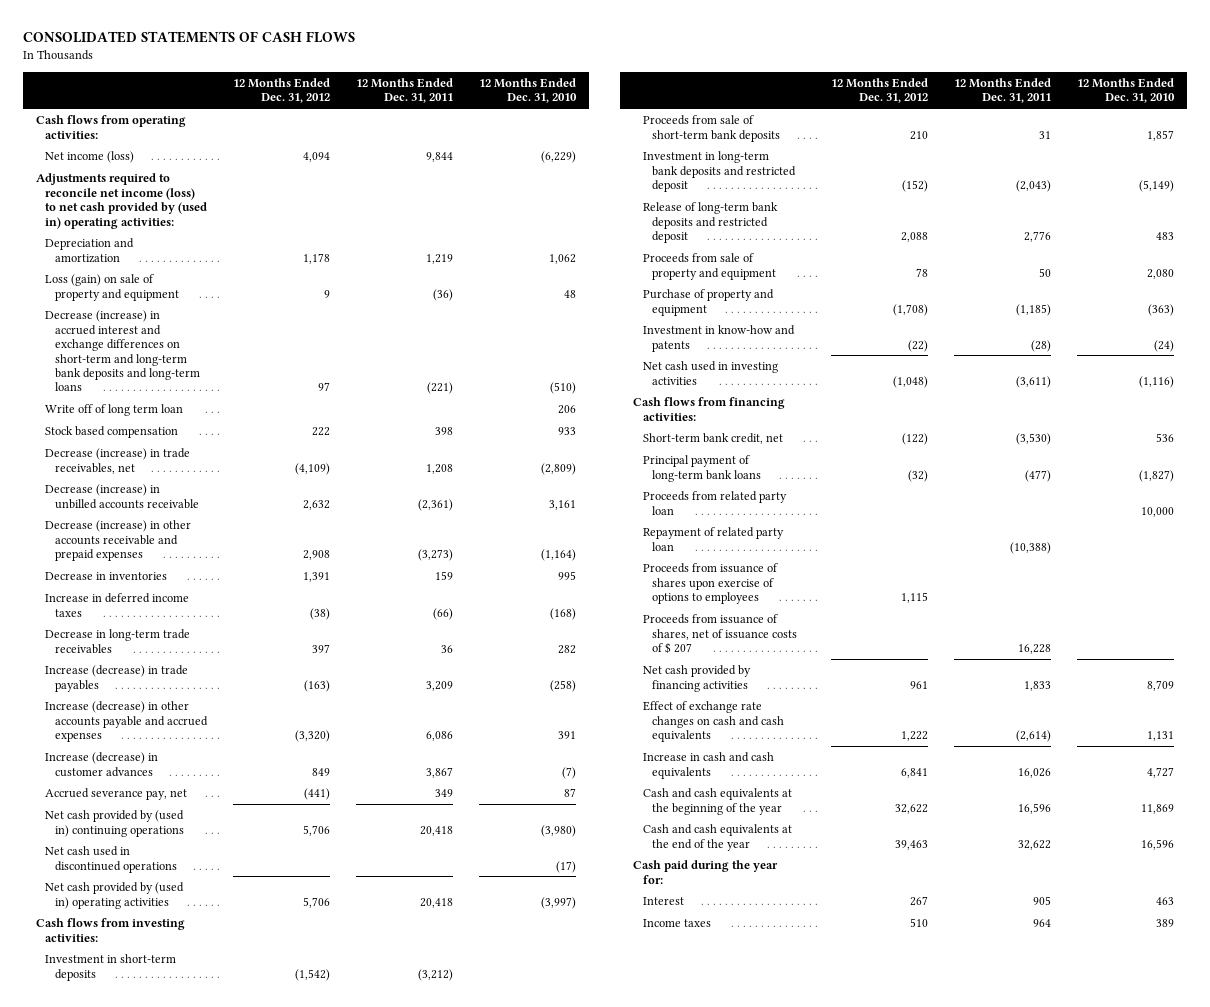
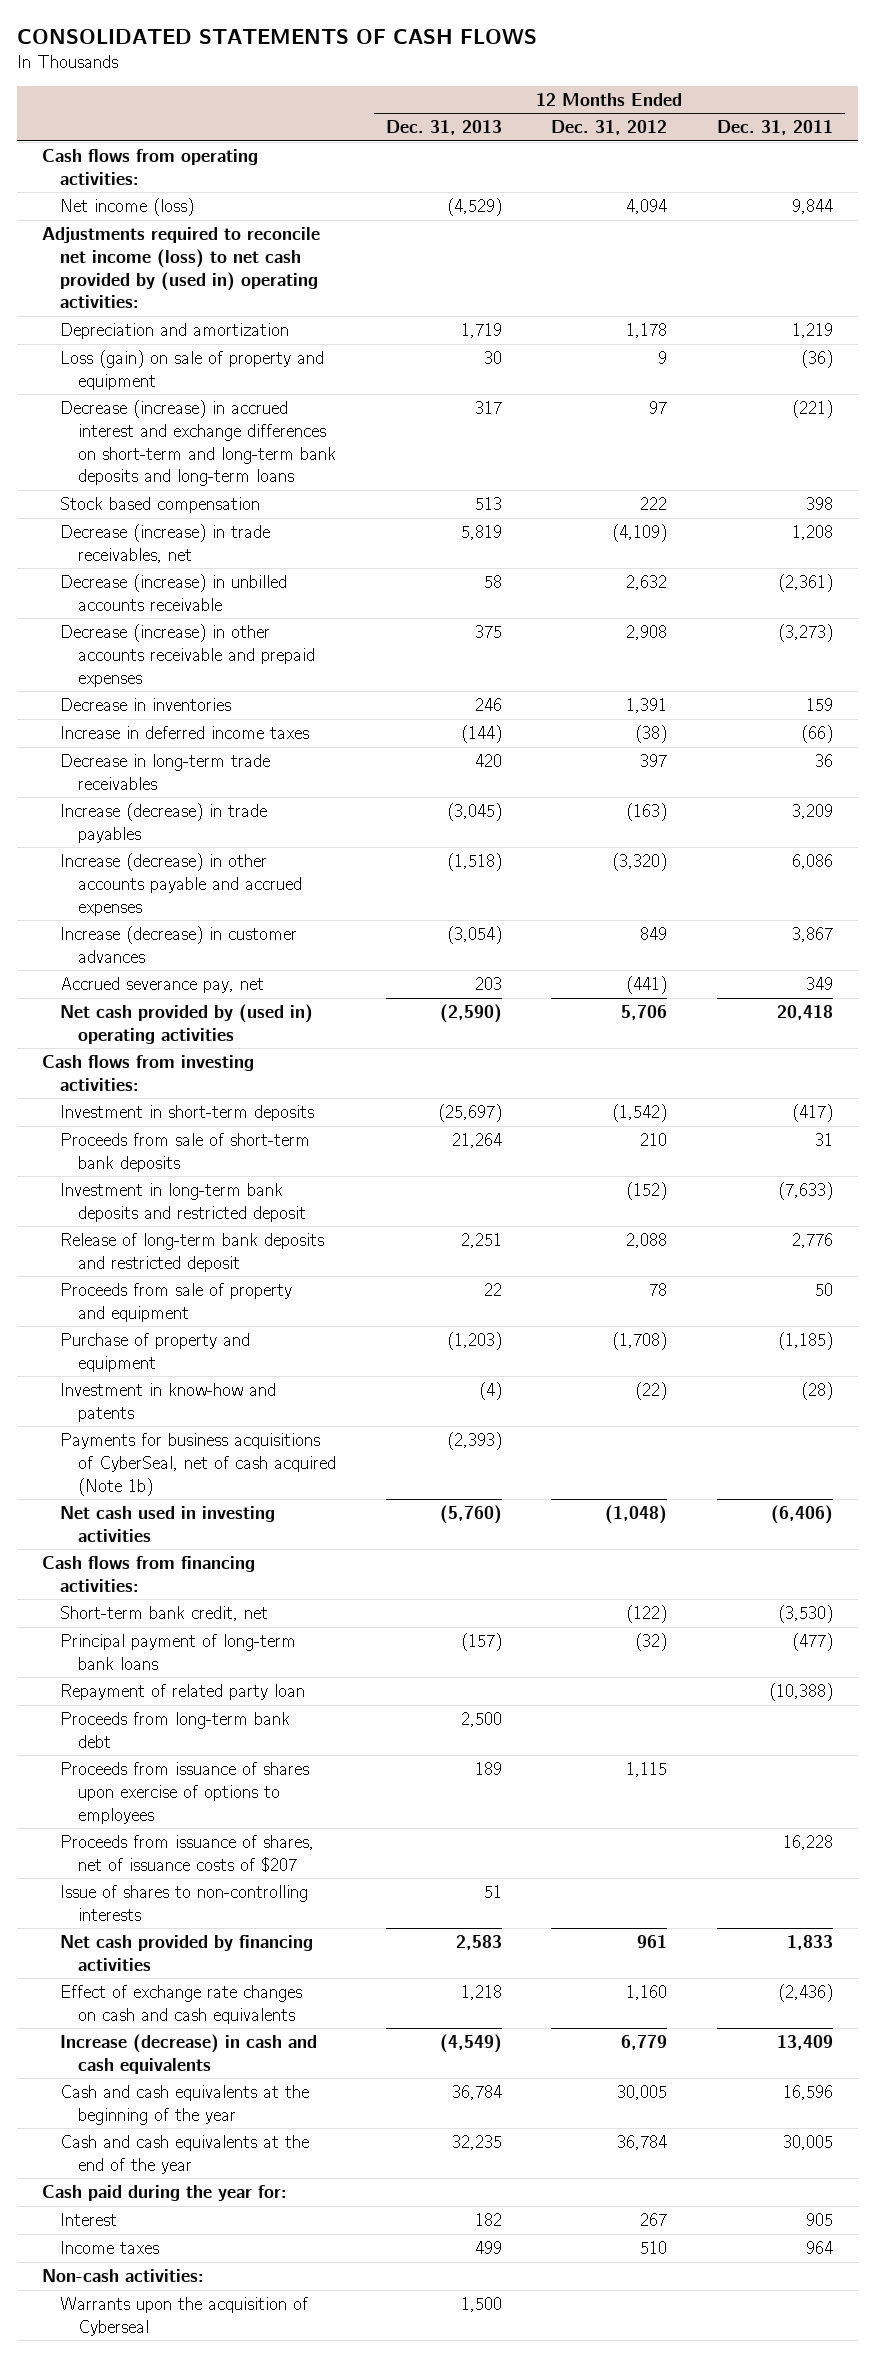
- | 12 Months Ended Dec. 31, 2012 | 12 Months Ended Dec. 31, 2011 | 12 Months Ended Dec. 31, 2010
+ | 12 Months Ended Dec. 31, 2013 | 12 Months Ended Dec. 31, 2012 | 12 Months Ended Dec. 31, 2011
- Write off of long term loan | | | 206
- Net cash provided by (used in) continuing operations | 5,706 | 20,418 | (3,980)
- Net cash used in discontinued operations | | | (17)
- Investment in short-term deposits | (1,542) | (3,212) |
+ Investment in short-term deposits | (25,697) | (1,542) | (417)
- Investment in long-term bank deposits and restricted deposit | (152) | (2,043) | (5,149)
+ Investment in long-term bank deposits and restricted deposit | | (152) | (7,633)
- Net cash used in investing activities | (1,048) | (3,611) | (1,116)
+ Payments for business acquisitions of CyberSeal, net of cash acquired (Note 1b) | (2,393) | |
+ Net cash used in investing activities | (5,760) | (1,048) | (6,406)
- Proceeds from related party loan | | | 10,000
+ Proceeds from long-term bank debt | 2,500 | |
- Proceeds from issuance of shares, net of issuance costs of $ 207 | | 16,228 |
+ Proceeds from issuance of shares, net of issuance costs of $207 | | | 16,228
+ Issue of shares to non-controlling interests | 51 | |
- Effect of exchange rate changes on cash and cash equivalents | 1,222 | (2,614) | 1,131
- Increase in cash and cash equivalents | 6,841 | 16,026 | 4,727
- Cash and cash equivalents at the beginning of the year | 32,622 | 16,596 | 11,869
- Cash and cash equivalents at the end of the year | 39,463 | 32,622 | 16,596
+ Effect of exchange rate changes on cash and cash equivalents | 1,218 | 1,160 | (2,436)
+ Increase (decrease) in cash and cash equivalents | (4,549) | 6,779 | 13,409
+ Cash and cash equivalents at the beginning of the year | 36,784 | 30,005 | 16,596
+ Cash and cash equivalents at the end of the year | 32,235 | 36,784 | 30,005
+ Non-cash activities:
+ Warrants upon the acquisition of Cyberseal | 1,500 | |

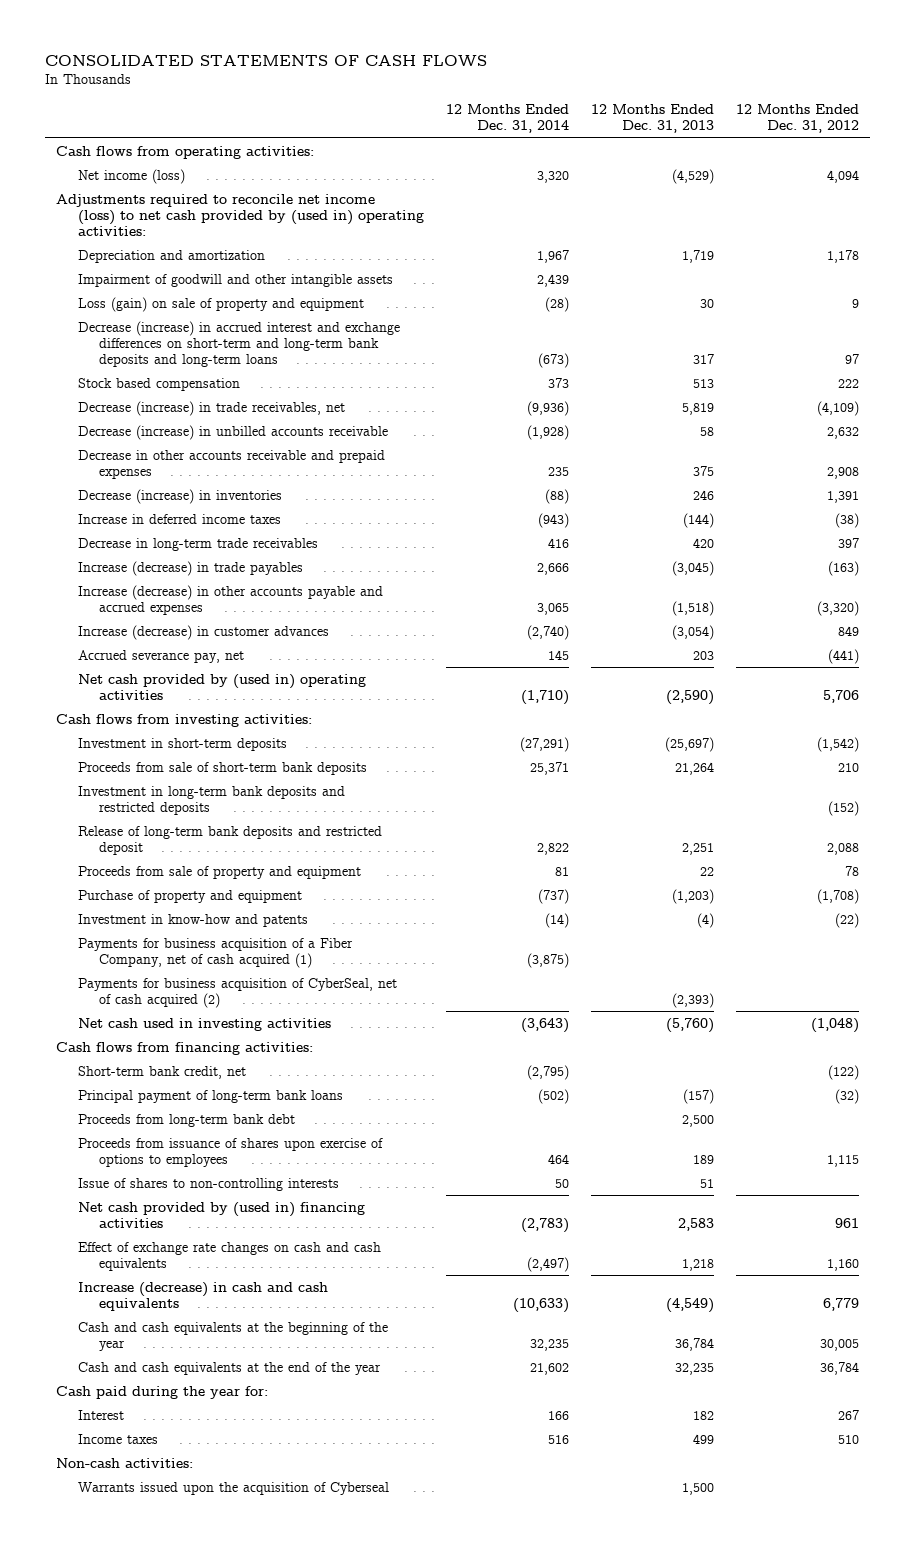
- | 12 Months Ended Dec. 31, 2013 | 12 Months Ended Dec. 31, 2012 | 12 Months Ended Dec. 31, 2011
+ | 12 Months Ended Dec. 31, 2014 | 12 Months Ended Dec. 31, 2013 | 12 Months Ended Dec. 31, 2012
+ Impairment of goodwill and other intangible assets | 2,439 | |
- Decrease (increase) in other accounts receivable and prepaid expenses | 375 | 2,908 | (3,273)
- Decrease in inventories | 246 | 1,391 | 159
+ Decrease in other accounts receivable and prepaid expenses | 235 | 375 | 2,908
+ Decrease (increase) in inventories | (88) | 246 | 1,391
- Investment in long-term bank deposits and restricted deposit | | (152) | (7,633)
+ Investment in long-term bank deposits and restricted deposits | | | (152)
- Payments for business acquisitions of CyberSeal, net of cash acquired (Note 1b) | (2,393) | |
+ Payments for business acquisition of a Fiber Company, net of cash acquired (1) | (3,875) | |
+ Payments for business acquisition of CyberSeal, net of cash acquired (2) | | (2,393) |
- Repayment of related party loan | | | (10,388)
- Proceeds from issuance of shares, net of issuance costs of $207 | | | 16,228
- Net cash provided by financing activities | 2,583 | 961 | 1,833
+ Net cash provided by (used in) financing activities | (2,783) | 2,583 | 961
- Warrants upon the acquisition of Cyberseal | 1,500 | |
+ Warrants issued upon the acquisition of Cyberseal | | 1,500 |

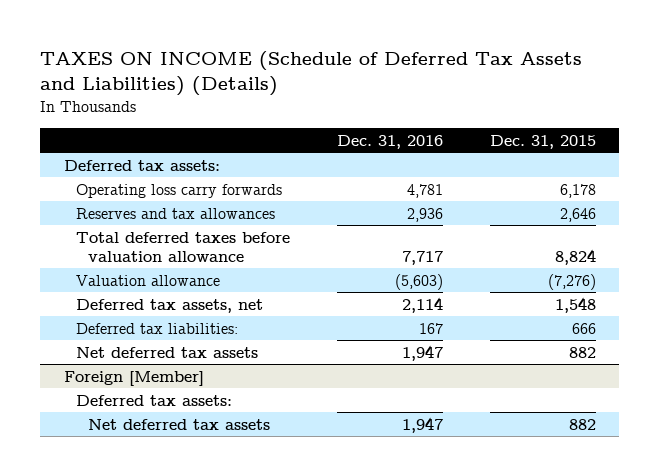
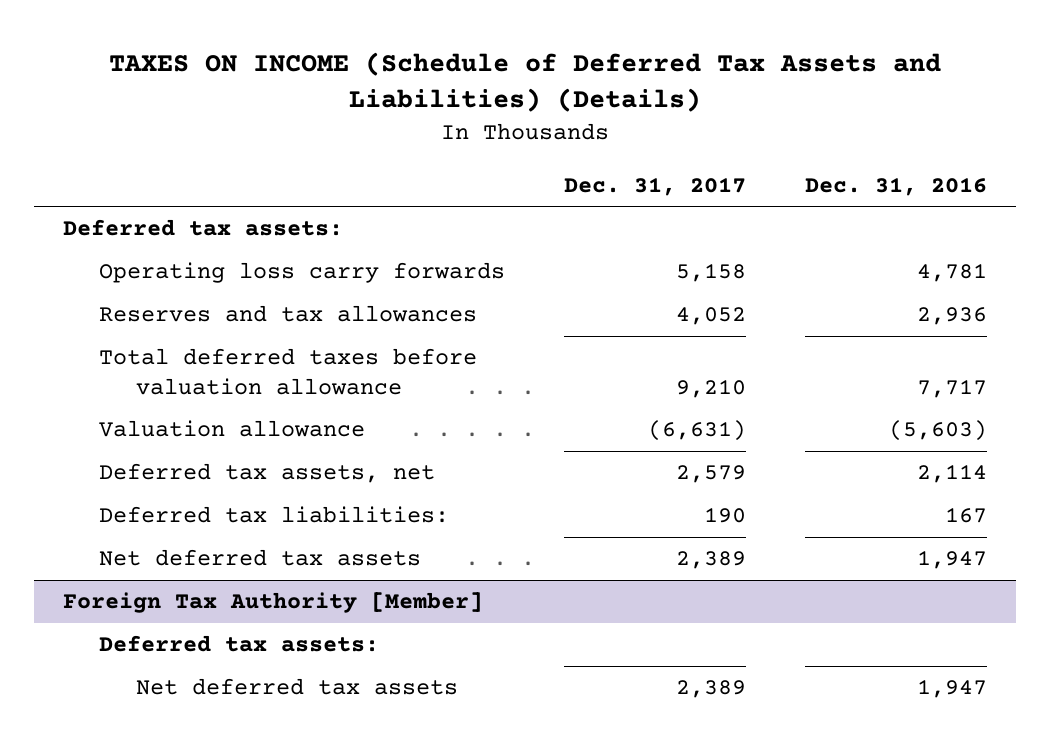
- | Dec. 31, 2016 | Dec. 31, 2015
+ | Dec. 31, 2017 | Dec. 31, 2016
- Foreign [Member]
+ Foreign Tax Authority [Member]

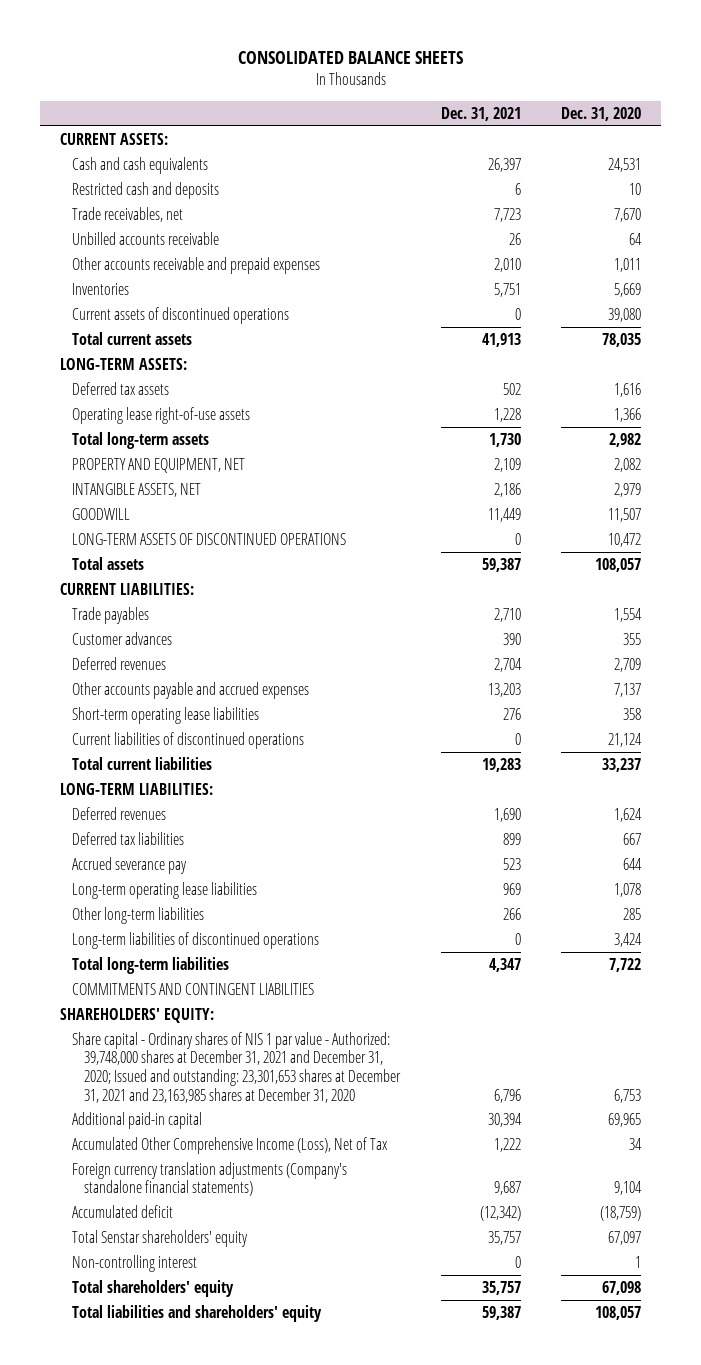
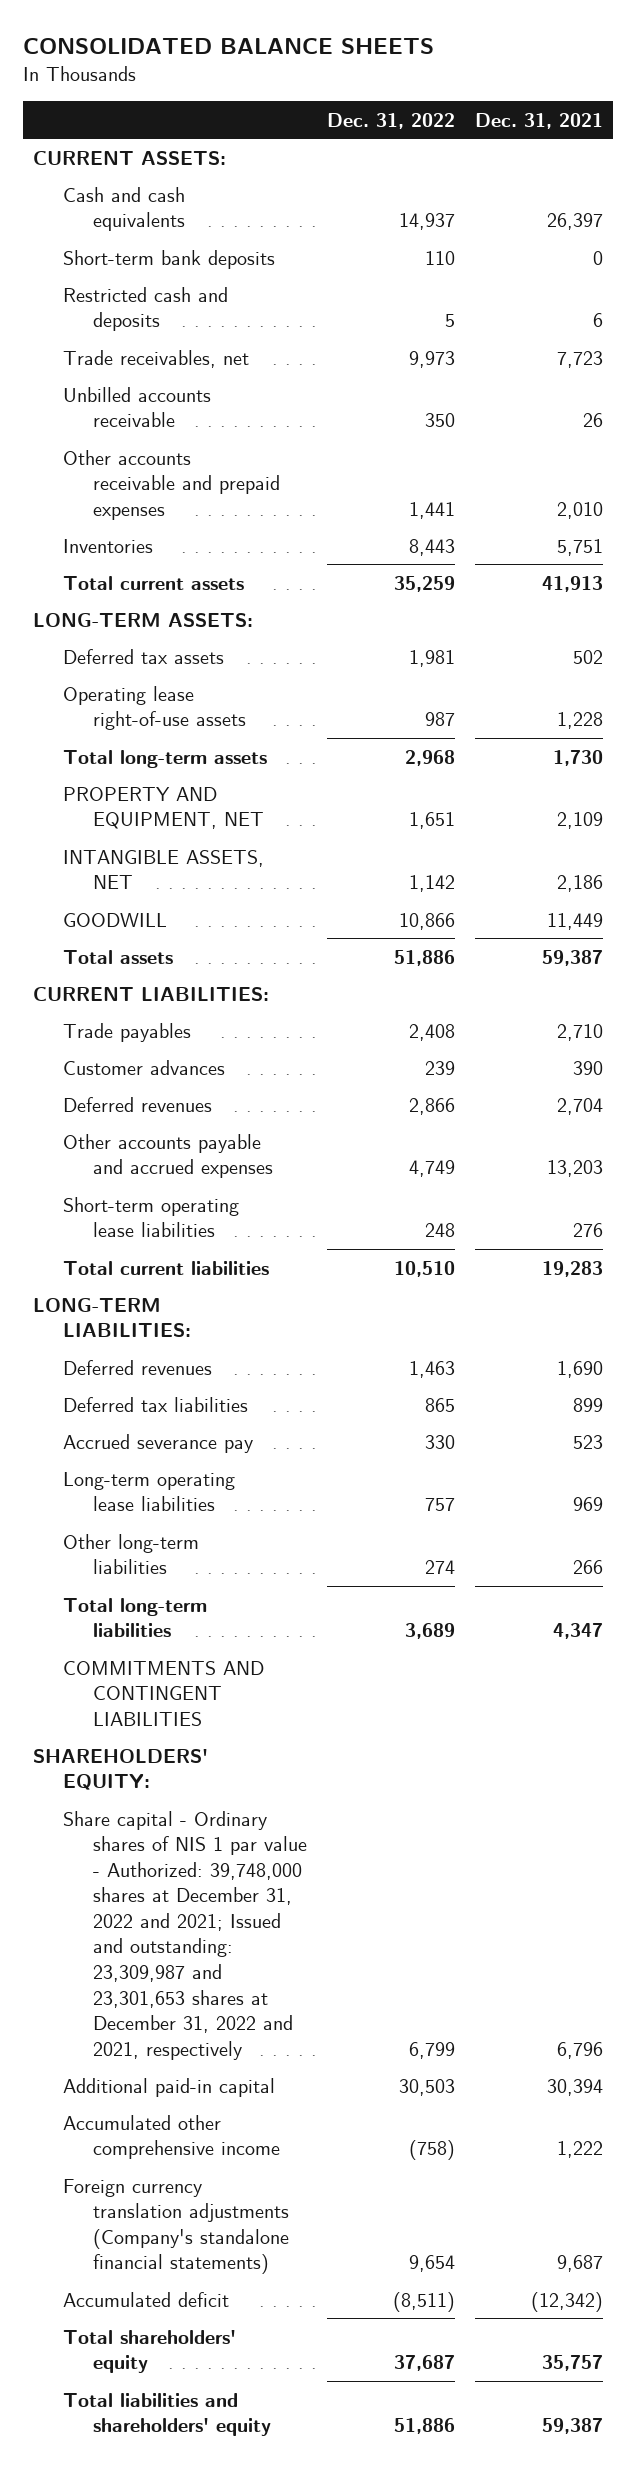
- | Dec. 31, 2021 | Dec. 31, 2020
+ | Dec. 31, 2022 | Dec. 31, 2021
+ Short-term bank deposits | 110 | 0
- Current assets of discontinued operations | 0 | 39,080
- LONG-TERM ASSETS OF DISCONTINUED OPERATIONS | 0 | 10,472
- Current liabilities of discontinued operations | 0 | 21,124
- Long-term liabilities of discontinued operations | 0 | 3,424
- Share capital - Ordinary shares of NIS 1 par value - Authorized: 39,748,000 shares at December 31, 2021 and December 31, 2020; Issued and outstanding: 23,301,653 shares at December 31, 2021 and 23,163,985 shares at December 31, 2020 | 6,796 | 6,753
+ Share capital - Ordinary shares of NIS 1 par value - Authorized: 39,748,000 shares at December 31, 2022 and 2021; Issued and outstanding: 23,309,987 and 23,301,653 shares at December 31, 2022 and 2021, respectively | 6,799 | 6,796
- Accumulated Other Comprehensive Income (Loss), Net of Tax | 1,222 | 34
+ Accumulated other comprehensive income | (758) | 1,222
- Total Senstar shareholders' equity | 35,757 | 67,097
- Non-controlling interest | 0 | 1

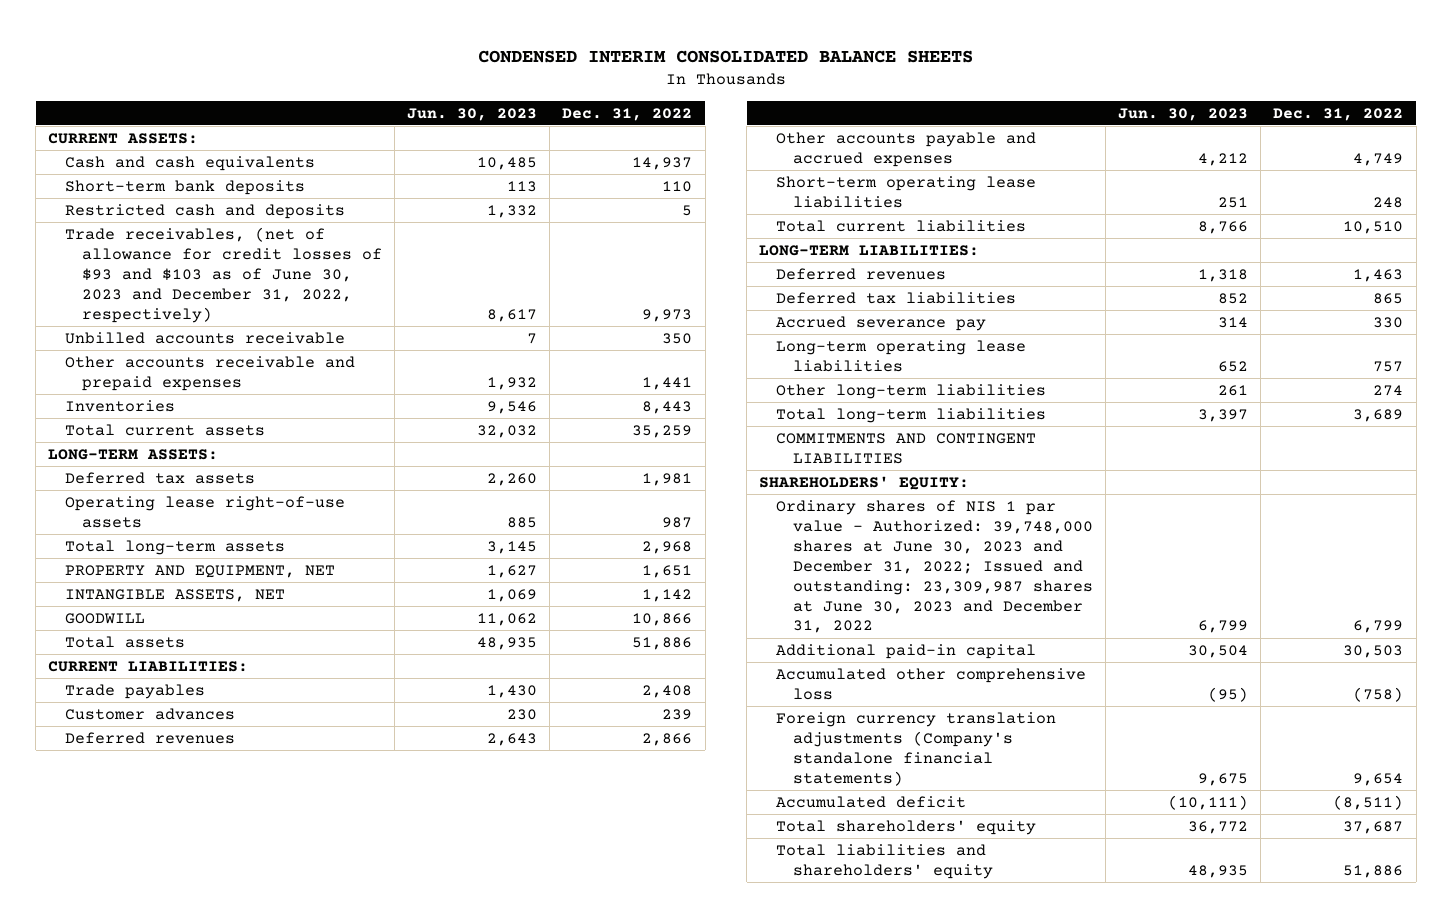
- CONSOLIDATED BALANCE SHEETS
+ CONDENSED INTERIM CONSOLIDATED BALANCE SHEETS
- | Dec. 31, 2022 | Dec. 31, 2021
+ | Jun. 30, 2023 | Dec. 31, 2022
- Trade receivables, net | 9,973 | 7,723
+ Trade receivables, (net of allowance for credit losses of $93 and $103 as of June 30, 2023 and December 31, 2022, respectively) | 8,617 | 9,973
- Share capital - Ordinary shares of NIS 1 par value - Authorized: 39,748,000 shares at December 31, 2022 and 2021; Issued and outstanding: 23,309,987 and 23,301,653 shares at December 31, 2022 and 2021, respectively | 6,799 | 6,796
+ Ordinary shares of NIS 1 par value - Authorized: 39,748,000 shares at June 30, 2023 and December 31, 2022; Issued and outstanding: 23,309,987 shares at June 30, 2023 and December 31, 2022 | 6,799 | 6,799
- Accumulated other comprehensive income | (758) | 1,222
+ Accumulated other comprehensive loss | (95) | (758)

